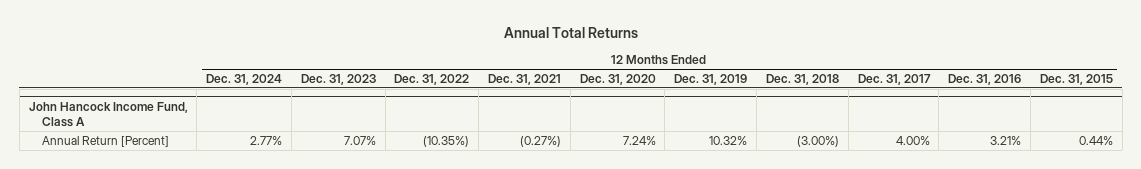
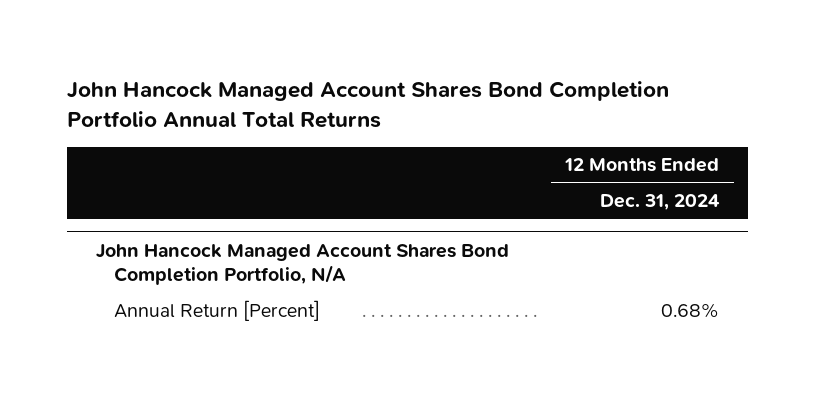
- Annual Total Returns
+ John Hancock Managed Account Shares Bond Completion Portfolio Annual Total Returns
- | 12 Months Ended Dec. 31, 2024 | 12 Months Ended Dec. 31, 2023 | 12 Months Ended Dec. 31, 2022 | 12 Months Ended Dec. 31, 2021 | 12 Months Ended Dec. 31, 2020 | 12 Months Ended Dec. 31, 2019 | 12 Months Ended Dec. 31, 2018 | 12 Months Ended Dec. 31, 2017 | 12 Months Ended Dec. 31, 2016 | 12 Months Ended Dec. 31, 2015
+ | 12 Months Ended Dec. 31, 2024
- John Hancock Income Fund, Class A
- Annual Return [Percent] | 2.77% | 7.07% | (10.35%) | (0.27%) | 7.24% | 10.32% | (3.00%) | 4.00% | 3.21% | 0.44%
+ John Hancock Managed Account Shares Bond Completion Portfolio, N/A
+ Annual Return [Percent] | 0.68%

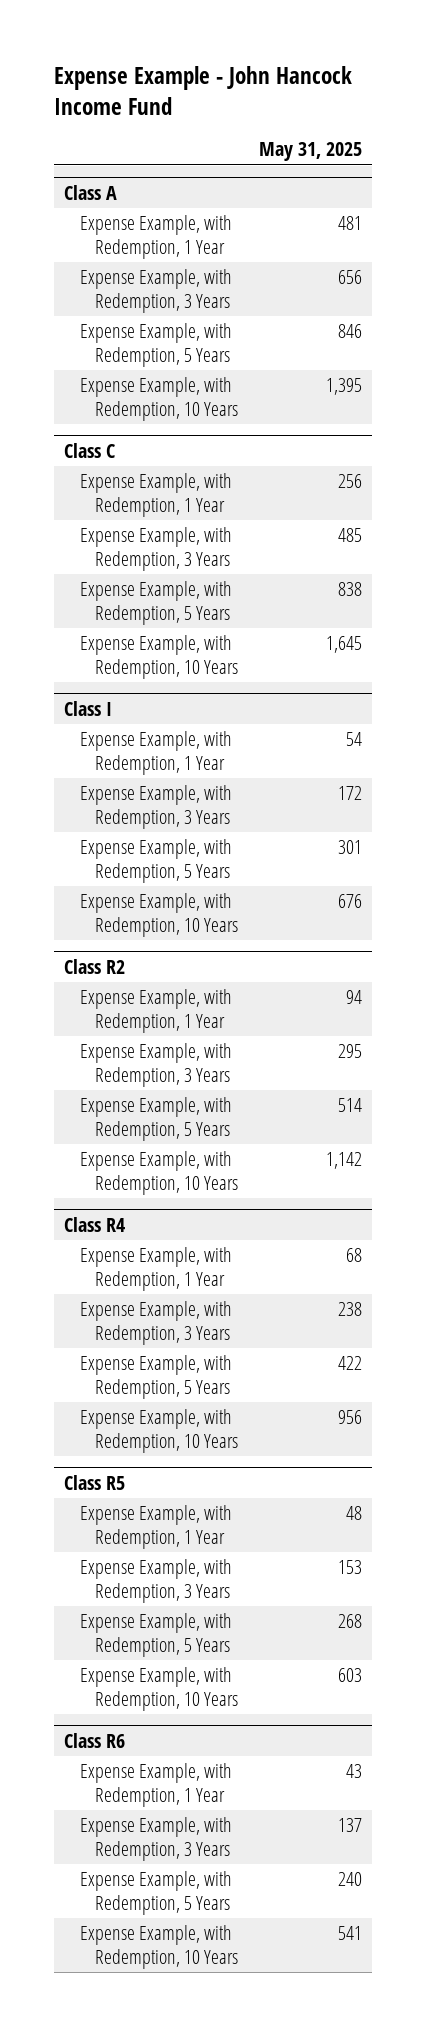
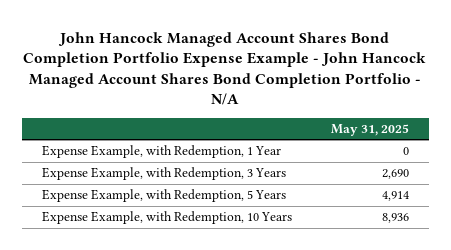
- Expense Example - John Hancock Income Fund
+ John Hancock Managed Account Shares Bond Completion Portfolio Expense Example - John Hancock Managed Account Shares Bond Completion Portfolio - N/A
- Class A
- Expense Example, with Redemption, 1 Year | 481
- Expense Example, with Redemption, 3 Years | 656
- Expense Example, with Redemption, 5 Years | 846
- Expense Example, with Redemption, 10 Years | 1,395
- Class C
- Expense Example, with Redemption, 1 Year | 256
- Expense Example, with Redemption, 3 Years | 485
- Expense Example, with Redemption, 5 Years | 838
- Expense Example, with Redemption, 10 Years | 1,645
- Class I
- Expense Example, with Redemption, 1 Year | 54
- Expense Example, with Redemption, 3 Years | 172
- Expense Example, with Redemption, 5 Years | 301
- Expense Example, with Redemption, 10 Years | 676
- Class R2
- Expense Example, with Redemption, 1 Year | 94
- Expense Example, with Redemption, 3 Years | 295
- Expense Example, with Redemption, 5 Years | 514
- Expense Example, with Redemption, 10 Years | 1,142
- Class R4
- Expense Example, with Redemption, 1 Year | 68
- Expense Example, with Redemption, 3 Years | 238
- Expense Example, with Redemption, 5 Years | 422
- Expense Example, with Redemption, 10 Years | 956
- Class R5
- Expense Example, with Redemption, 1 Year | 48
- Expense Example, with Redemption, 3 Years | 153
- Expense Example, with Redemption, 5 Years | 268
- Expense Example, with Redemption, 10 Years | 603
- Class R6
- Expense Example, with Redemption, 1 Year | 43
- Expense Example, with Redemption, 3 Years | 137
- Expense Example, with Redemption, 5 Years | 240
- Expense Example, with Redemption, 10 Years | 541
+ Expense Example, with Redemption, 1 Year | 0
+ Expense Example, with Redemption, 3 Years | 2,690
+ Expense Example, with Redemption, 5 Years | 4,914
+ Expense Example, with Redemption, 10 Years | 8,936

